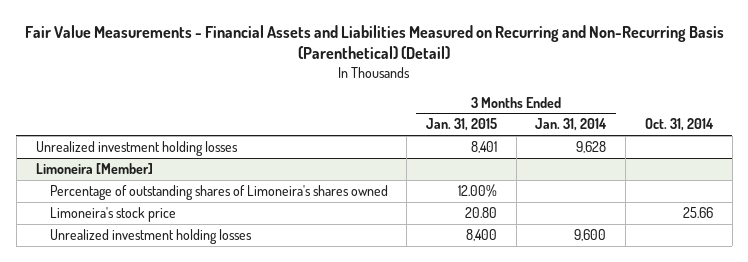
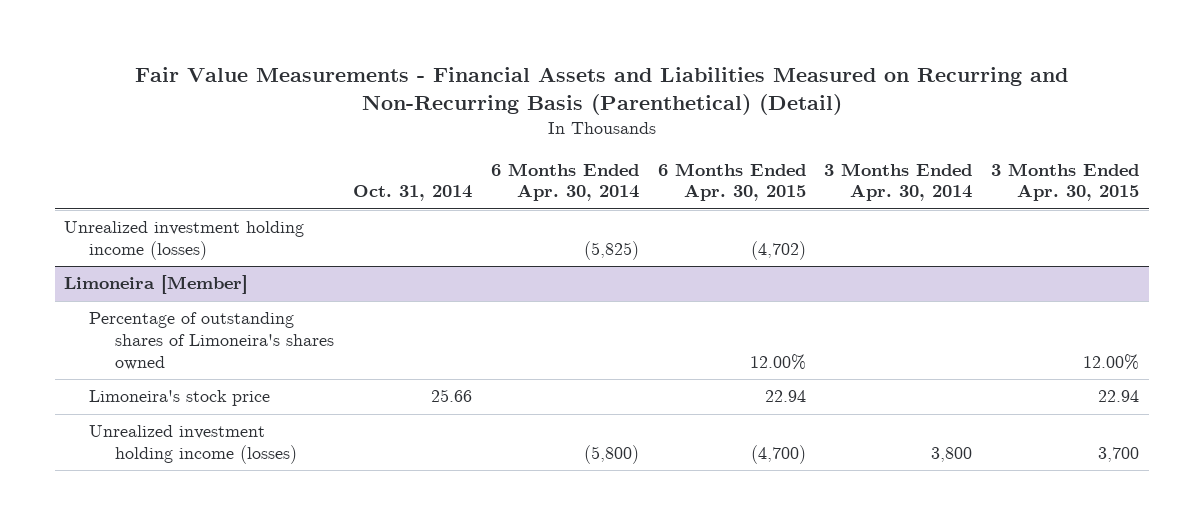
- | 3 Months Ended Jan. 31, 2015 | 3 Months Ended Jan. 31, 2014 | Oct. 31, 2014
+ | Oct. 31, 2014 | 6 Months Ended Apr. 30, 2014 | 6 Months Ended Apr. 30, 2015 | 3 Months Ended Apr. 30, 2014 | 3 Months Ended Apr. 30, 2015
- Unrealized investment holding losses | 8,401 | 9,628 |
+ Unrealized investment holding income (losses) | | (5,825) | (4,702) | |
@ Limoneira [Member]
- Unrealized investment holding losses | 8,400 | 9,600 |
+ Unrealized investment holding income (losses) | | (5,800) | (4,700) | 3,800 | 3,700

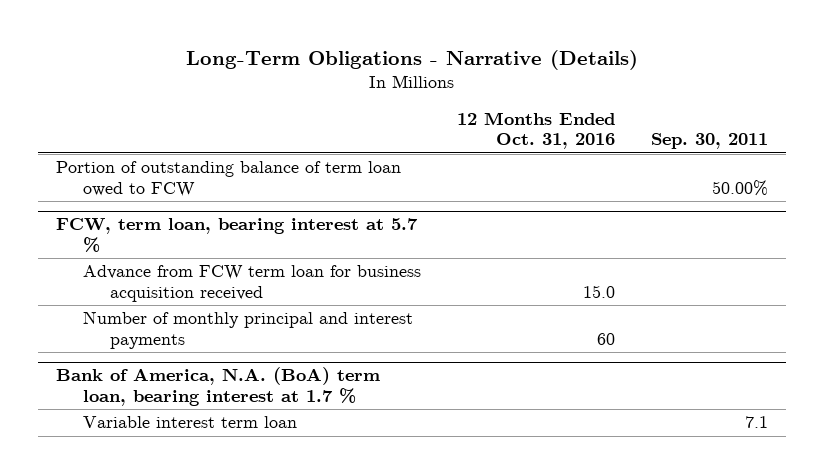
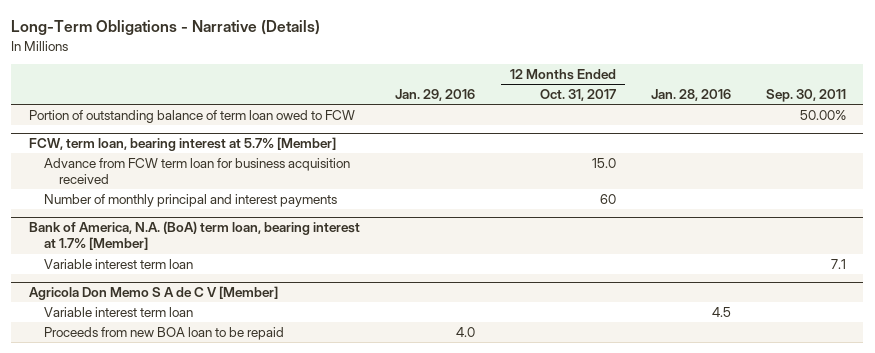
- | 12 Months Ended Oct. 31, 2016 | Sep. 30, 2011
+ | Jan. 29, 2016 | 12 Months Ended Oct. 31, 2017 | Jan. 28, 2016 | Sep. 30, 2011
- FCW, term loan, bearing interest at 5.7 %
+ FCW, term loan, bearing interest at 5.7% [Member]
- Bank of America, N.A. (BoA) term loan, bearing interest at 1.7 %
+ Bank of America, N.A. (BoA) term loan, bearing interest at 1.7% [Member]
+ Agricola Don Memo S A de C V [Member]
+ Variable interest term loan | | | 4.5 |
+ Proceeds from new BOA loan to be repaid | 4.0 | | |

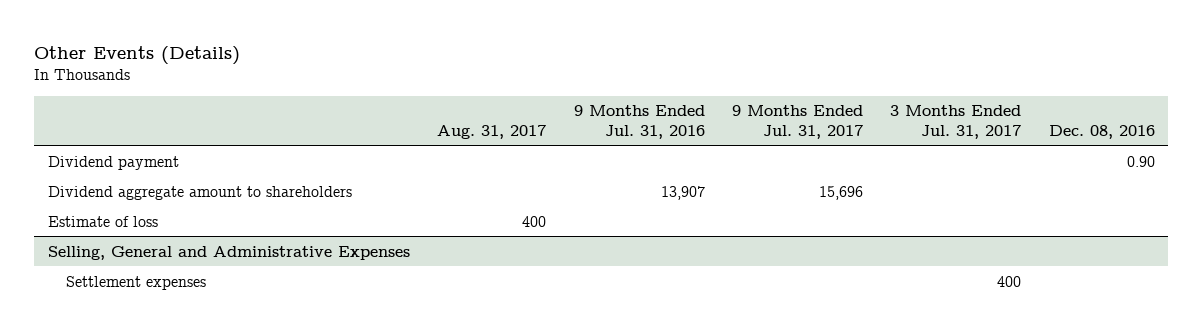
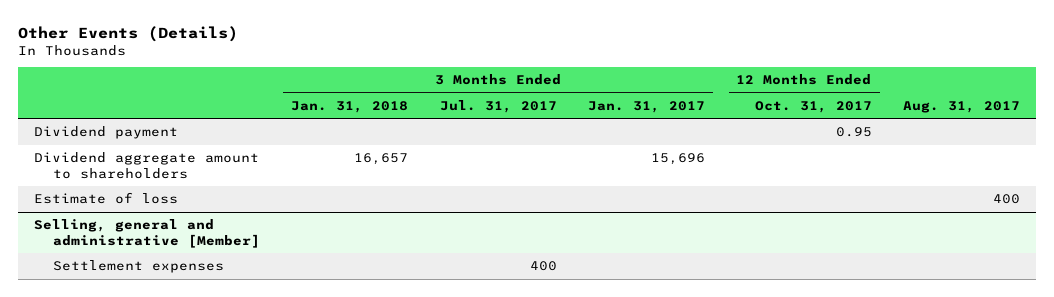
- | Aug. 31, 2017 | 9 Months Ended Jul. 31, 2016 | 9 Months Ended Jul. 31, 2017 | 3 Months Ended Jul. 31, 2017 | Dec. 08, 2016
+ | 3 Months Ended Jan. 31, 2018 | 3 Months Ended Jul. 31, 2017 | 3 Months Ended Jan. 31, 2017 | 12 Months Ended Oct. 31, 2017 | Aug. 31, 2017
- Selling, General and Administrative Expenses
+ Selling, general and administrative [Member]

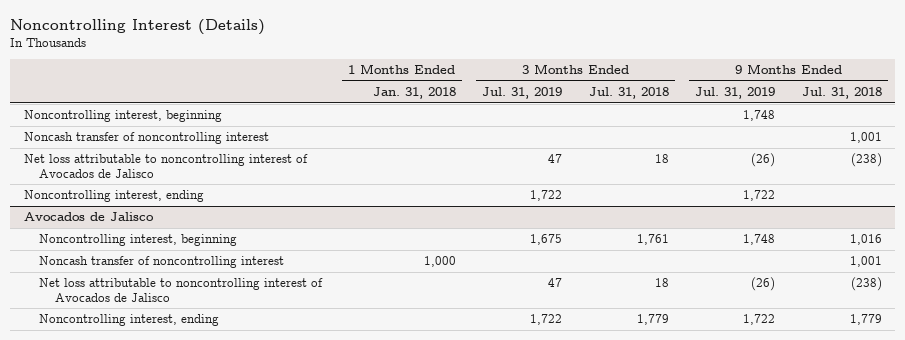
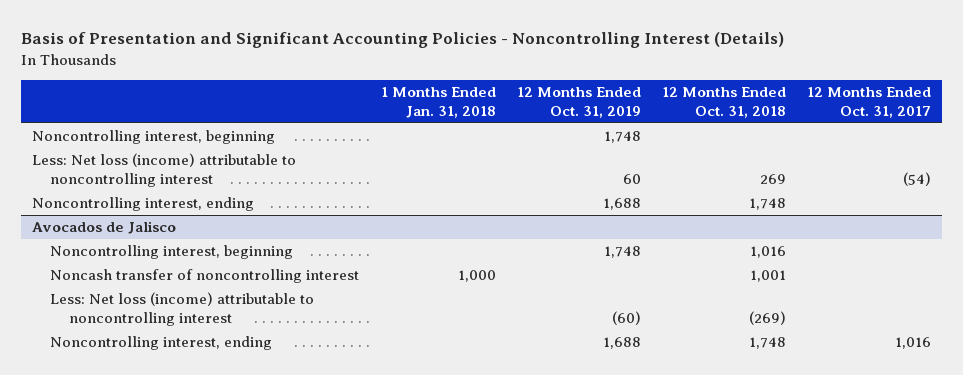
- Noncontrolling Interest (Details)
+ Basis of Presentation and Significant Accounting Policies - Noncontrolling Interest (Details)
- | 1 Months Ended Jan. 31, 2018 | 3 Months Ended Jul. 31, 2019 | 3 Months Ended Jul. 31, 2018 | 9 Months Ended Jul. 31, 2019 | 9 Months Ended Jul. 31, 2018
+ | 1 Months Ended Jan. 31, 2018 | 12 Months Ended Oct. 31, 2019 | 12 Months Ended Oct. 31, 2018 | 12 Months Ended Oct. 31, 2017
- Noncash transfer of noncontrolling interest | | | | | 1,001
- Net loss attributable to noncontrolling interest of Avocados de Jalisco | | 47 | 18 | (26) | (238)
+ Less: Net loss (income) attributable to noncontrolling interest | | 60 | 269 | (54)
@ Avocados de Jalisco
- Net loss attributable to noncontrolling interest of Avocados de Jalisco | | 47 | 18 | (26) | (238)
+ Less: Net loss (income) attributable to noncontrolling interest | | (60) | (269) |

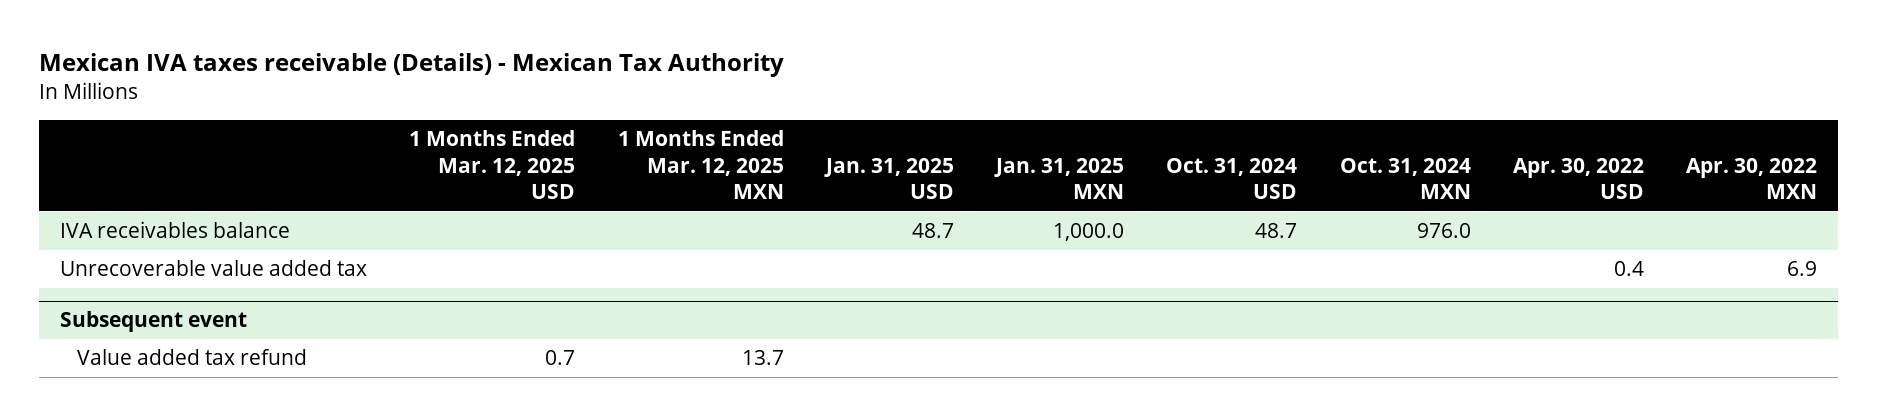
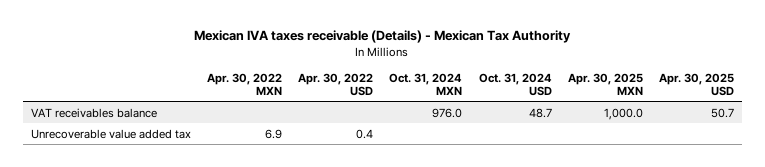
- | 1 Months Ended Mar. 12, 2025 USD | 1 Months Ended Mar. 12, 2025 MXN | Jan. 31, 2025 USD | Jan. 31, 2025 MXN | Oct. 31, 2024 USD | Oct. 31, 2024 MXN | Apr. 30, 2022 USD | Apr. 30, 2022 MXN
+ | Apr. 30, 2022 MXN | Apr. 30, 2022 USD | Oct. 31, 2024 MXN | Oct. 31, 2024 USD | Apr. 30, 2025 MXN | Apr. 30, 2025 USD
- IVA receivables balance | | | 48.7 | 1,000.0 | 48.7 | 976.0 | |
+ VAT receivables balance | | | 976.0 | 48.7 | 1,000.0 | 50.7
- Subsequent event
- Value added tax refund | 0.7 | 13.7 | | | | | |

